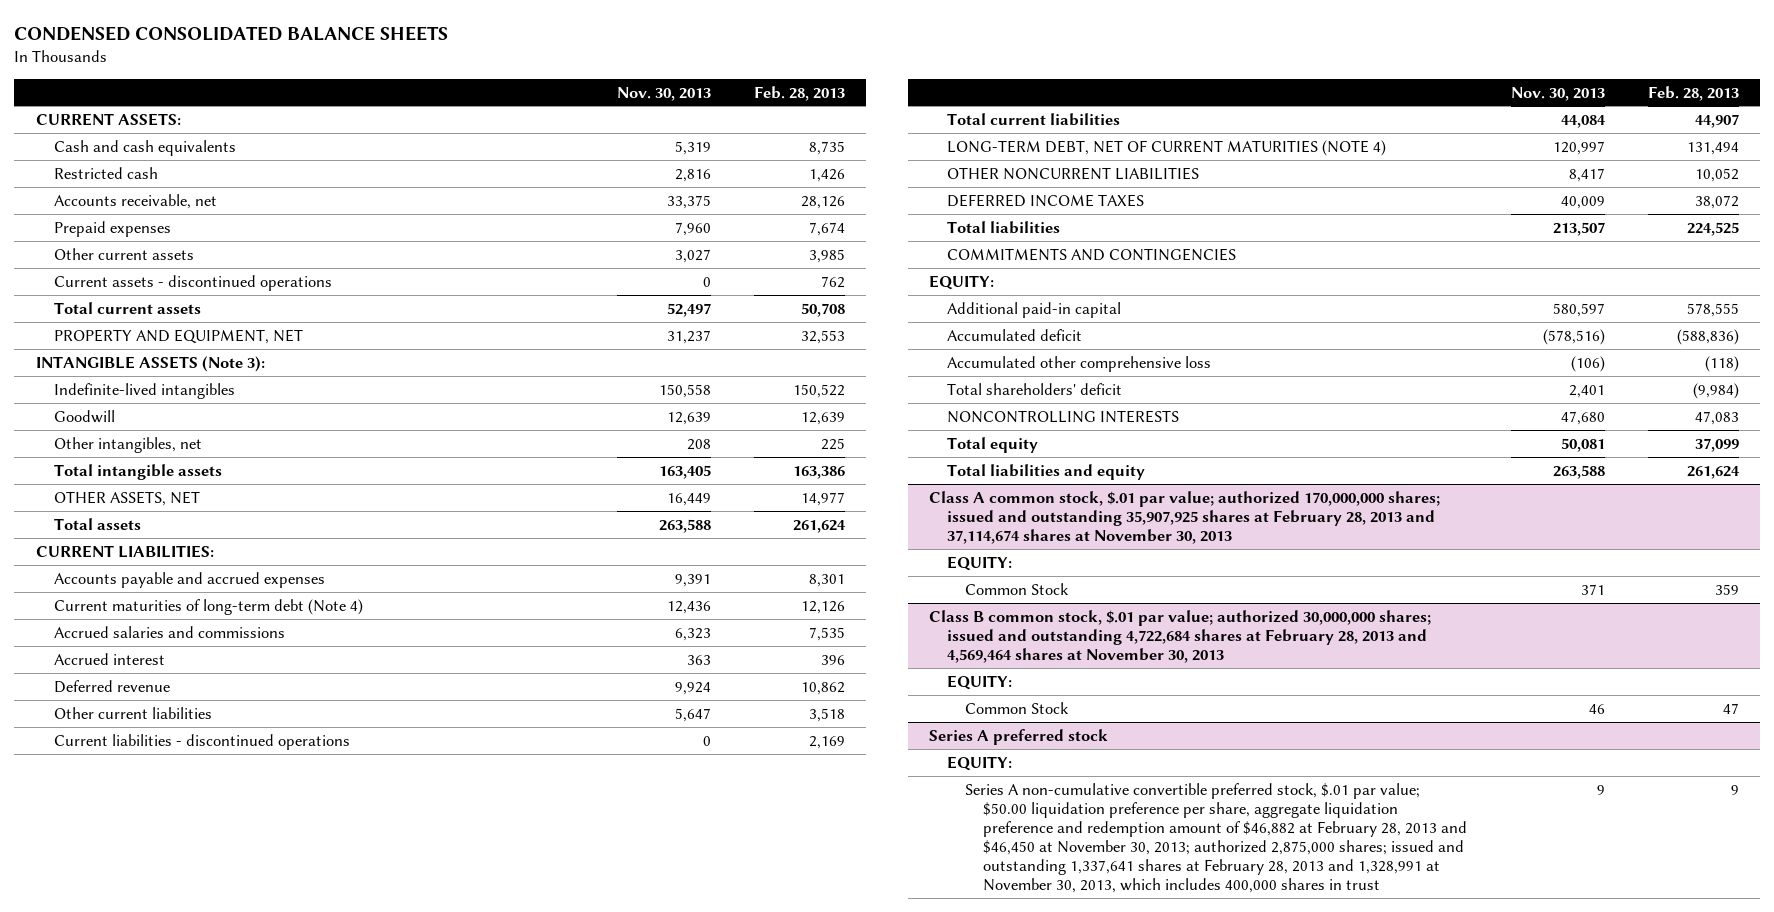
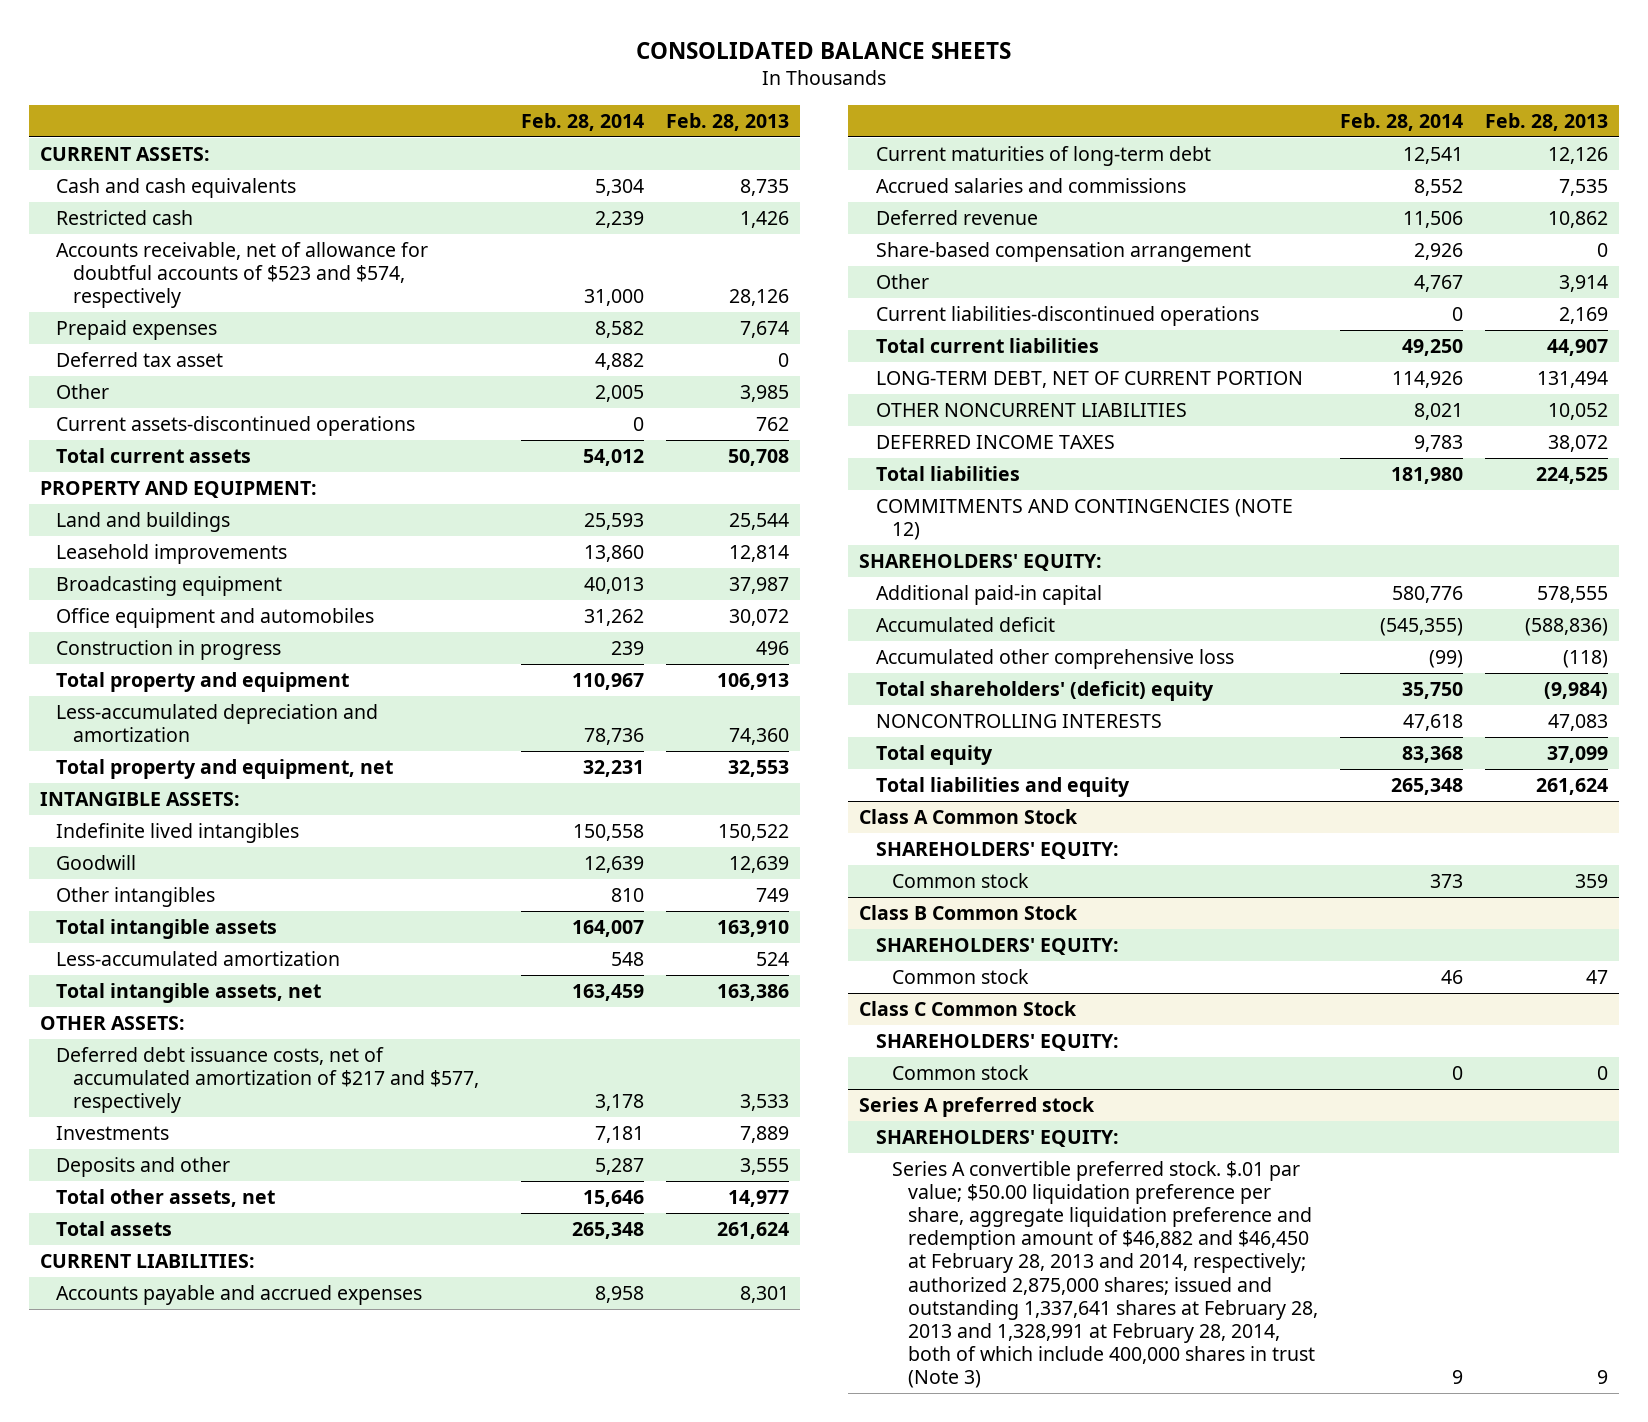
- CONDENSED CONSOLIDATED BALANCE SHEETS
+ CONSOLIDATED BALANCE SHEETS
- | Nov. 30, 2013 | Feb. 28, 2013
+ | Feb. 28, 2014 | Feb. 28, 2013
- Accounts receivable, net | 33,375 | 28,126
+ Accounts receivable, net of allowance for doubtful accounts of $523 and $574, respectively | 31,000 | 28,126
- Other current assets | 3,027 | 3,985
- Current assets - discontinued operations | 0 | 762
+ Deferred tax asset | 4,882 | 0
+ Other | 2,005 | 3,985
+ Current assets-discontinued operations | 0 | 762
- PROPERTY AND EQUIPMENT, NET | 31,237 | 32,553
- INTANGIBLE ASSETS (Note 3):
- Indefinite-lived intangibles | 150,558 | 150,522
+ PROPERTY AND EQUIPMENT:
+ Land and buildings | 25,593 | 25,544
+ Leasehold improvements | 13,860 | 12,814
+ Broadcasting equipment | 40,013 | 37,987
+ Office equipment and automobiles | 31,262 | 30,072
+ Construction in progress | 239 | 496
+ Total property and equipment | 110,967 | 106,913
+ Less-accumulated depreciation and amortization | 78,736 | 74,360
+ Total property and equipment, net | 32,231 | 32,553
+ INTANGIBLE ASSETS:
+ Indefinite lived intangibles | 150,558 | 150,522
- Other intangibles, net | 208 | 225
- Total intangible assets | 163,405 | 163,386
- OTHER ASSETS, NET | 16,449 | 14,977
+ Other intangibles | 810 | 749
+ Total intangible assets | 164,007 | 163,910
+ Less-accumulated amortization | 548 | 524
+ Total intangible assets, net | 163,459 | 163,386
+ OTHER ASSETS:
+ Deferred debt issuance costs, net of accumulated amortization of $217 and $577, respectively | 3,178 | 3,533
+ Investments | 7,181 | 7,889
+ Deposits and other | 5,287 | 3,555
+ Total other assets, net | 15,646 | 14,977
- Current maturities of long-term debt (Note 4) | 12,436 | 12,126
+ Current maturities of long-term debt | 12,541 | 12,126
- Accrued interest | 363 | 396
- Other current liabilities | 5,647 | 3,518
- Current liabilities - discontinued operations | 0 | 2,169
+ Share-based compensation arrangement | 2,926 | 0
+ Other | 4,767 | 3,914
+ Current liabilities-discontinued operations | 0 | 2,169
- LONG-TERM DEBT, NET OF CURRENT MATURITIES (NOTE 4) | 120,997 | 131,494
+ LONG-TERM DEBT, NET OF CURRENT PORTION | 114,926 | 131,494
- COMMITMENTS AND CONTINGENCIES
- EQUITY:
+ COMMITMENTS AND CONTINGENCIES (NOTE 12)
+ SHAREHOLDERS' EQUITY:
- Total shareholders' deficit | 2,401 | (9,984)
+ Total shareholders' (deficit) equity | 35,750 | (9,984)
- Class A common stock, $.01 par value; authorized 170,000,000 shares; issued and outstanding 35,907,925 shares at February 28, 2013 and 37,114,674 shares at November 30, 2013
- EQUITY:
- Common Stock | 371 | 359
- Class B common stock, $.01 par value; authorized 30,000,000 shares; issued and outstanding 4,722,684 shares at February 28, 2013 and 4,569,464 shares at November 30, 2013
- EQUITY:
- Common Stock | 46 | 47
+ Class A Common Stock
+ SHAREHOLDERS' EQUITY:
+ Common stock | 373 | 359
+ Class B Common Stock
+ SHAREHOLDERS' EQUITY:
+ Common stock | 46 | 47
+ Class C Common Stock
+ SHAREHOLDERS' EQUITY:
+ Common stock | 0 | 0
@ Series A preferred stock
- EQUITY:
- Series A non-cumulative convertible preferred stock, $.01 par value; $50.00 liquidation preference per share, aggregate liquidation preference and redemption amount of $46,882 at February 28, 2013 and $46,450 at November 30, 2013; authorized 2,875,000 shares; issued and outstanding 1,337,641 shares at February 28, 2013 and 1,328,991 at November 30, 2013, which includes 400,000 shares in trust | 9 | 9
+ SHAREHOLDERS' EQUITY:
+ Series A convertible preferred stock. $.01 par value; $50.00 liquidation preference per share, aggregate liquidation preference and redemption amount of $46,882 and $46,450 at February 28, 2013 and 2014, respectively; authorized 2,875,000 shares; issued and outstanding 1,337,641 shares at February 28, 2013 and 1,328,991 at February 28, 2014, both of which include 400,000 shares in trust (Note 3) | 9 | 9

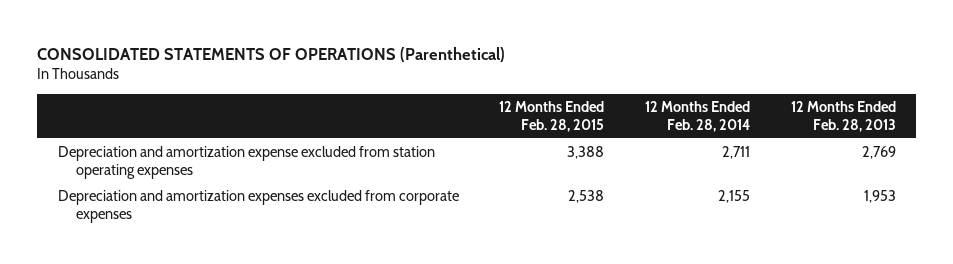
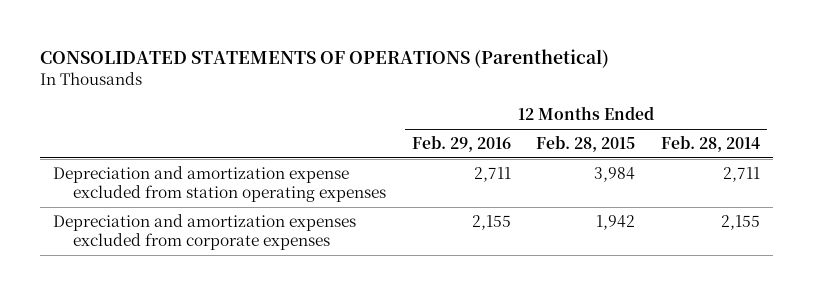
- | 12 Months Ended Feb. 28, 2015 | 12 Months Ended Feb. 28, 2014 | 12 Months Ended Feb. 28, 2013
+ | 12 Months Ended Feb. 29, 2016 | 12 Months Ended Feb. 28, 2015 | 12 Months Ended Feb. 28, 2014
- Depreciation and amortization expense excluded from station operating expenses | 3,388 | 2,711 | 2,769
- Depreciation and amortization expenses excluded from corporate expenses | 2,538 | 2,155 | 1,953
+ Depreciation and amortization expense excluded from station operating expenses | 2,711 | 3,984 | 2,711
+ Depreciation and amortization expenses excluded from corporate expenses | 2,155 | 1,942 | 2,155

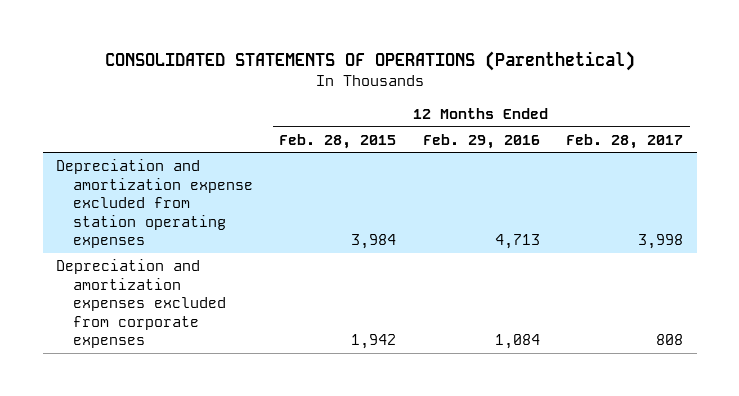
- | 12 Months Ended Feb. 29, 2016 | 12 Months Ended Feb. 28, 2015 | 12 Months Ended Feb. 28, 2014
+ | 12 Months Ended Feb. 28, 2015 | 12 Months Ended Feb. 29, 2016 | 12 Months Ended Feb. 28, 2017
- Depreciation and amortization expense excluded from station operating expenses | 2,711 | 3,984 | 2,711
- Depreciation and amortization expenses excluded from corporate expenses | 2,155 | 1,942 | 2,155
+ Depreciation and amortization expense excluded from station operating expenses | 3,984 | 4,713 | 3,998
+ Depreciation and amortization expenses excluded from corporate expenses | 1,942 | 1,084 | 808

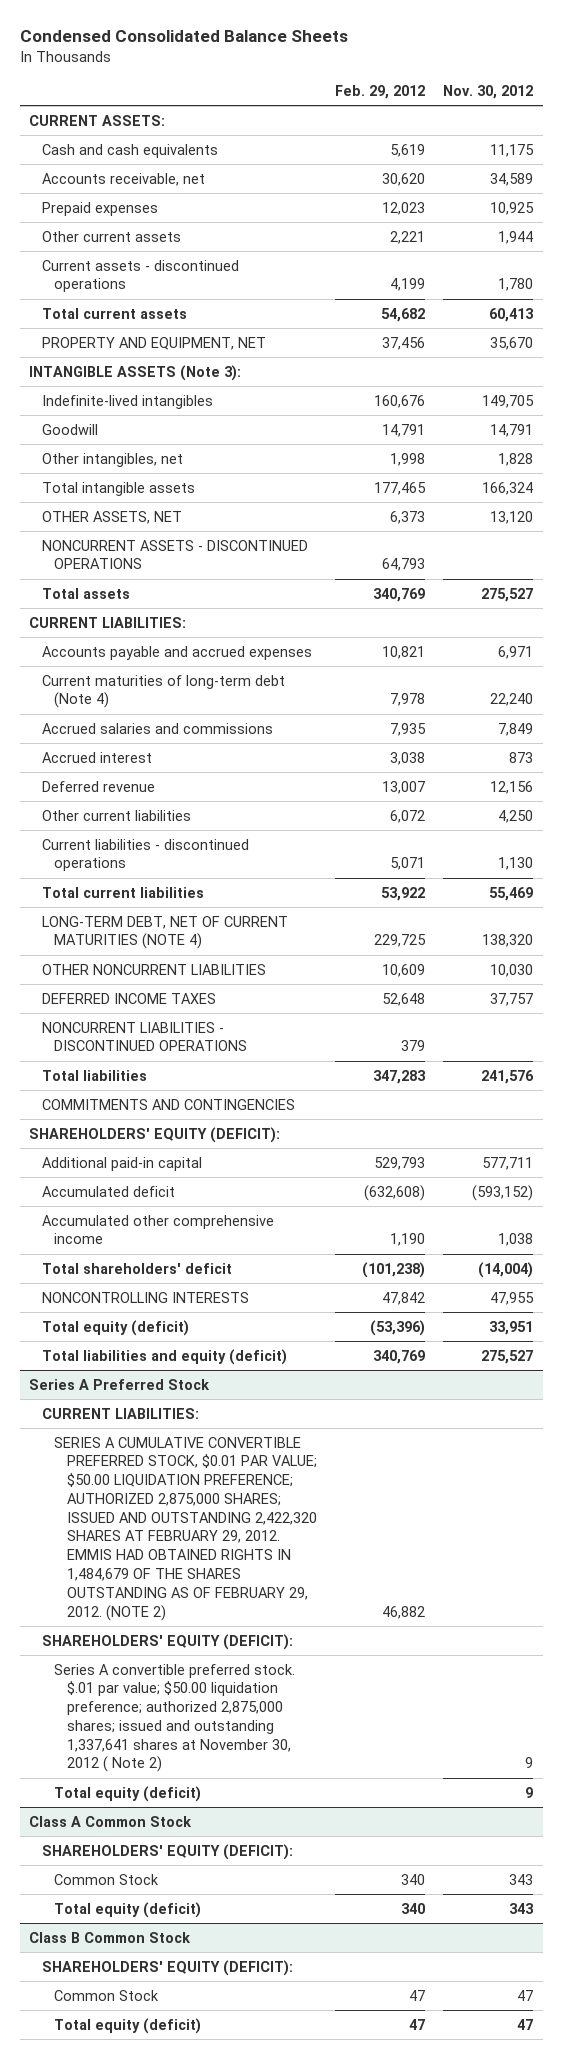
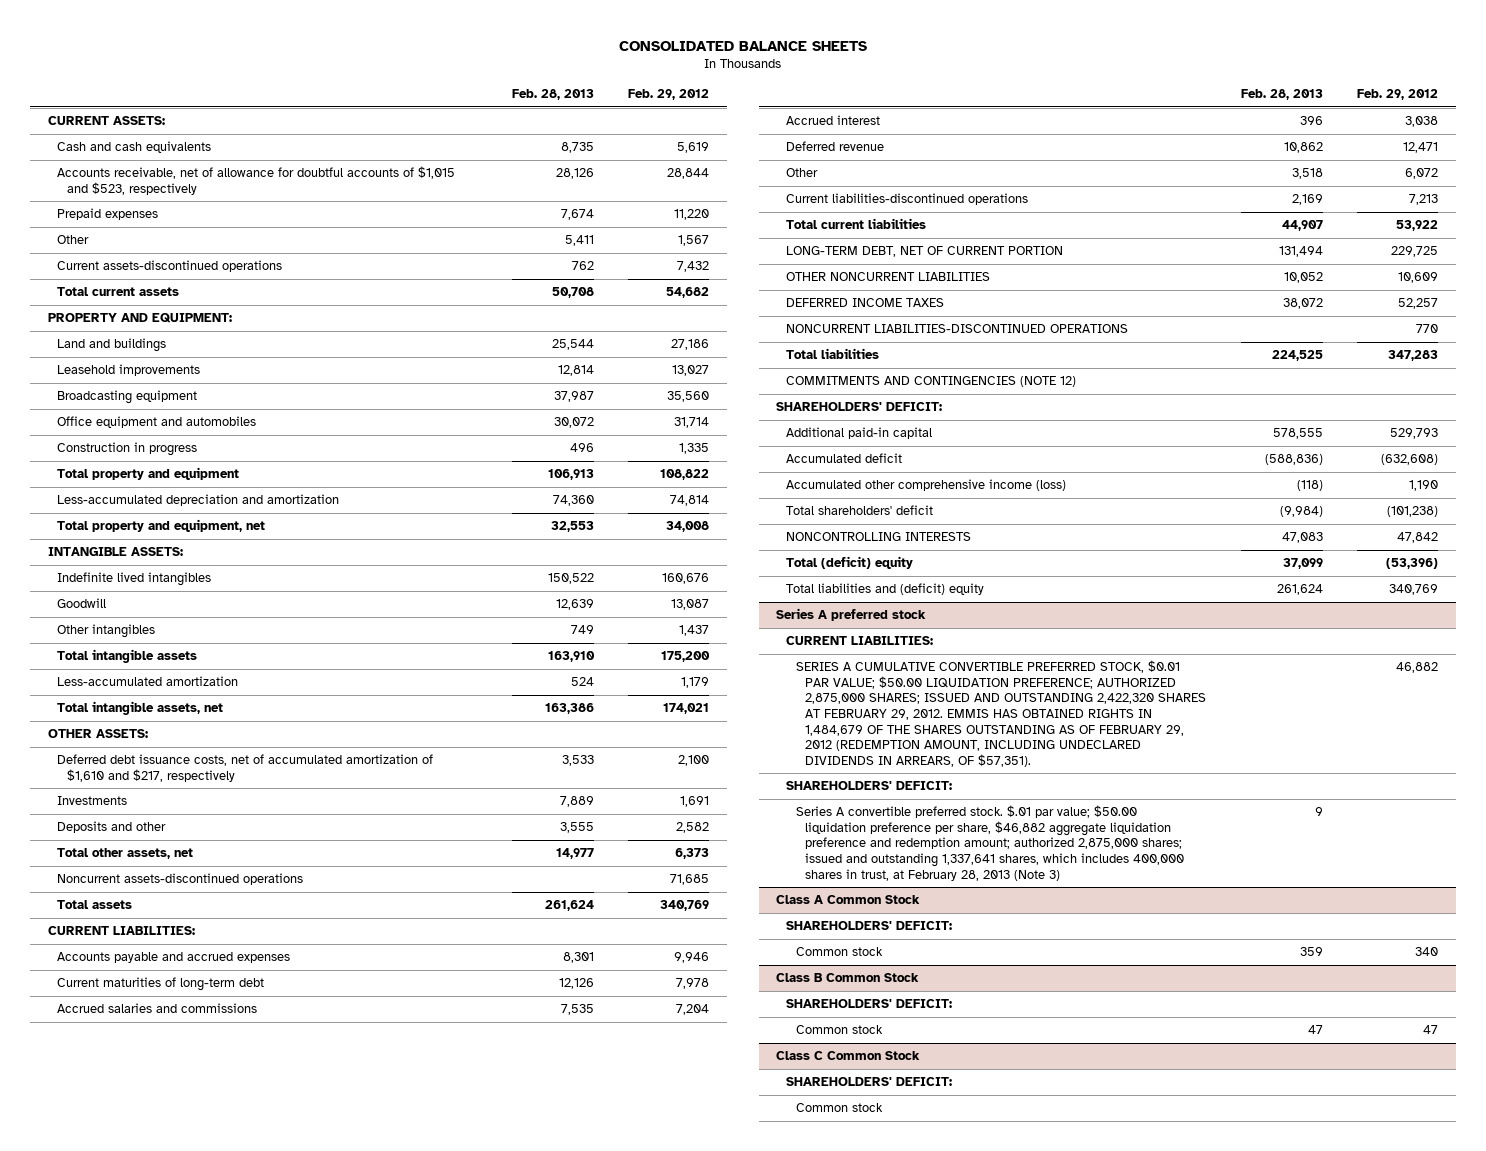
- Condensed Consolidated Balance Sheets
+ CONSOLIDATED BALANCE SHEETS
- | Feb. 29, 2012 | Nov. 30, 2012
+ | Feb. 28, 2013 | Feb. 29, 2012
- Accounts receivable, net | 30,620 | 34,589
- Prepaid expenses | 12,023 | 10,925
- Other current assets | 2,221 | 1,944
- Current assets - discontinued operations | 4,199 | 1,780
+ Accounts receivable, net of allowance for doubtful accounts of $1,015 and $523, respectively | 28,126 | 28,844
+ Prepaid expenses | 7,674 | 11,220
+ Other | 5,411 | 1,567
+ Current assets-discontinued operations | 762 | 7,432
- PROPERTY AND EQUIPMENT, NET | 37,456 | 35,670
- INTANGIBLE ASSETS (Note 3):
- Indefinite-lived intangibles | 160,676 | 149,705
- Goodwill | 14,791 | 14,791
- Other intangibles, net | 1,998 | 1,828
- Total intangible assets | 177,465 | 166,324
- OTHER ASSETS, NET | 6,373 | 13,120
- NONCURRENT ASSETS - DISCONTINUED OPERATIONS | 64,793 |
+ PROPERTY AND EQUIPMENT:
+ Land and buildings | 25,544 | 27,186
+ Leasehold improvements | 12,814 | 13,027
+ Broadcasting equipment | 37,987 | 35,560
+ Office equipment and automobiles | 30,072 | 31,714
+ Construction in progress | 496 | 1,335
+ Total property and equipment | 106,913 | 108,822
+ Less-accumulated depreciation and amortization | 74,360 | 74,814
+ Total property and equipment, net | 32,553 | 34,008
+ INTANGIBLE ASSETS:
+ Indefinite lived intangibles | 150,522 | 160,676
+ Goodwill | 12,639 | 13,087
+ Other intangibles | 749 | 1,437
+ Total intangible assets | 163,910 | 175,200
+ Less-accumulated amortization | 524 | 1,179
+ Total intangible assets, net | 163,386 | 174,021
+ OTHER ASSETS:
+ Deferred debt issuance costs, net of accumulated amortization of $1,610 and $217, respectively | 3,533 | 2,100
+ Investments | 7,889 | 1,691
+ Deposits and other | 3,555 | 2,582
+ Total other assets, net | 14,977 | 6,373
+ Noncurrent assets-discontinued operations | | 71,685
- Accounts payable and accrued expenses | 10,821 | 6,971
- Current maturities of long-term debt (Note 4) | 7,978 | 22,240
- Accrued salaries and commissions | 7,935 | 7,849
+ Accounts payable and accrued expenses | 8,301 | 9,946
+ Current maturities of long-term debt | 12,126 | 7,978
+ Accrued salaries and commissions | 7,535 | 7,204
- Deferred revenue | 13,007 | 12,156
- Other current liabilities | 6,072 | 4,250
- Current liabilities - discontinued operations | 5,071 | 1,130
+ Deferred revenue | 10,862 | 12,471
+ Other | 3,518 | 6,072
+ Current liabilities-discontinued operations | 2,169 | 7,213
- LONG-TERM DEBT, NET OF CURRENT MATURITIES (NOTE 4) | 229,725 | 138,320
+ LONG-TERM DEBT, NET OF CURRENT PORTION | 131,494 | 229,725
- DEFERRED INCOME TAXES | 52,648 | 37,757
- NONCURRENT LIABILITIES - DISCONTINUED OPERATIONS | 379 |
+ DEFERRED INCOME TAXES | 38,072 | 52,257
+ NONCURRENT LIABILITIES-DISCONTINUED OPERATIONS | | 770
- COMMITMENTS AND CONTINGENCIES
- SHAREHOLDERS' EQUITY (DEFICIT):
+ COMMITMENTS AND CONTINGENCIES (NOTE 12)
+ SHAREHOLDERS' DEFICIT:
- Accumulated other comprehensive income | 1,190 | 1,038
+ Accumulated other comprehensive income (loss) | (118) | 1,190
- Total equity (deficit) | (53,396) | 33,951
- Total liabilities and equity (deficit) | 340,769 | 275,527
- Series A Preferred Stock
+ Total (deficit) equity | 37,099 | (53,396)
+ Total liabilities and (deficit) equity | 261,624 | 340,769
+ Series A preferred stock
- SERIES A CUMULATIVE CONVERTIBLE PREFERRED STOCK, $0.01 PAR VALUE; $50.00 LIQUIDATION PREFERENCE; AUTHORIZED 2,875,000 SHARES; ISSUED AND OUTSTANDING 2,422,320 SHARES AT FEBRUARY 29, 2012. EMMIS HAD OBTAINED RIGHTS IN 1,484,679 OF THE SHARES OUTSTANDING AS OF FEBRUARY 29, 2012. (NOTE 2) | 46,882 |
- SHAREHOLDERS' EQUITY (DEFICIT):
- Series A convertible preferred stock. $.01 par value; $50.00 liquidation preference; authorized 2,875,000 shares; issued and outstanding 1,337,641 shares at November 30, 2012 ( Note 2) | | 9
- Total equity (deficit) | | 9
+ SERIES A CUMULATIVE CONVERTIBLE PREFERRED STOCK, $0.01 PAR VALUE; $50.00 LIQUIDATION PREFERENCE; AUTHORIZED 2,875,000 SHARES; ISSUED AND OUTSTANDING 2,422,320 SHARES AT FEBRUARY 29, 2012. EMMIS HAS OBTAINED RIGHTS IN 1,484,679 OF THE SHARES OUTSTANDING AS OF FEBRUARY 29, 2012 (REDEMPTION AMOUNT, INCLUDING UNDECLARED DIVIDENDS IN ARREARS, OF $57,351). | | 46,882
+ SHAREHOLDERS' DEFICIT:
+ Series A convertible preferred stock. $.01 par value; $50.00 liquidation preference per share, $46,882 aggregate liquidation preference and redemption amount; authorized 2,875,000 shares; issued and outstanding 1,337,641 shares, which includes 400,000 shares in trust, at February 28, 2013 (Note 3) | 9 |
@ Class A Common Stock
- SHAREHOLDERS' EQUITY (DEFICIT):
- Common Stock | 340 | 343
- Total equity (deficit) | 340 | 343
+ SHAREHOLDERS' DEFICIT:
+ Common stock | 359 | 340
@ Class B Common Stock
- SHAREHOLDERS' EQUITY (DEFICIT):
- Common Stock | 47 | 47
- Total equity (deficit) | 47 | 47
+ SHAREHOLDERS' DEFICIT:
+ Common stock | 47 | 47
+ Class C Common Stock
+ SHAREHOLDERS' DEFICIT:
+ Common stock

